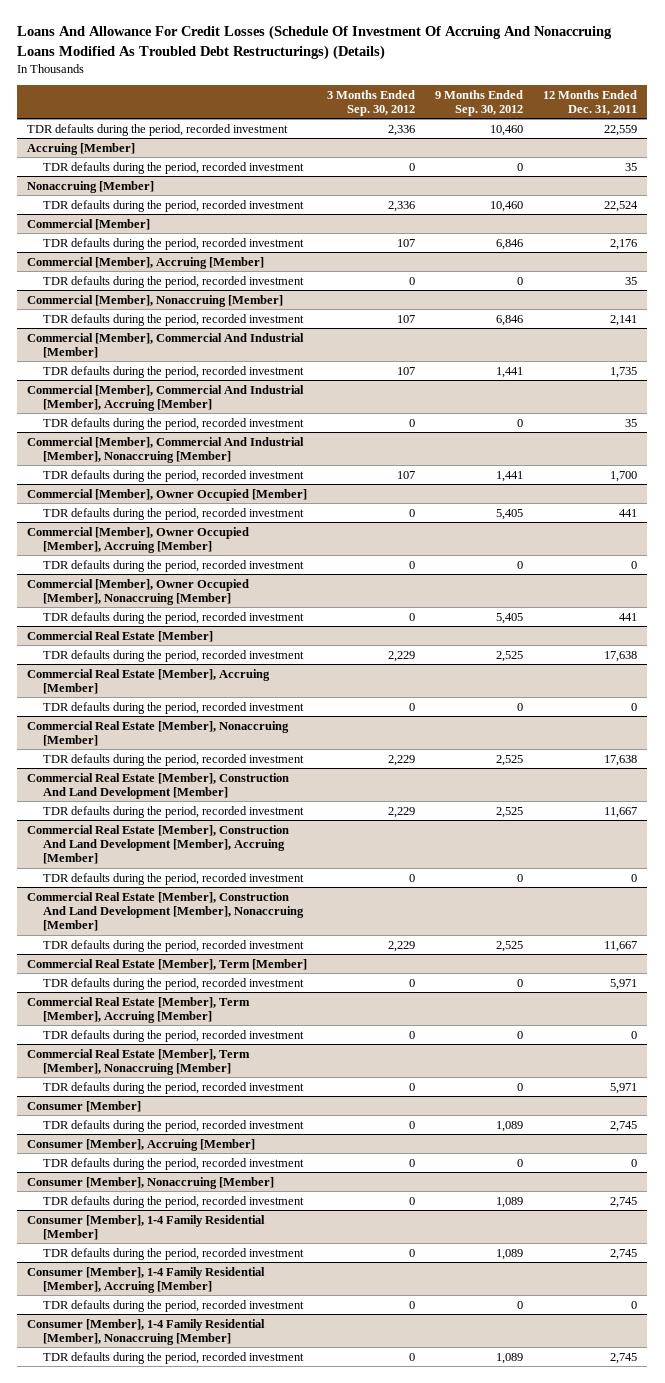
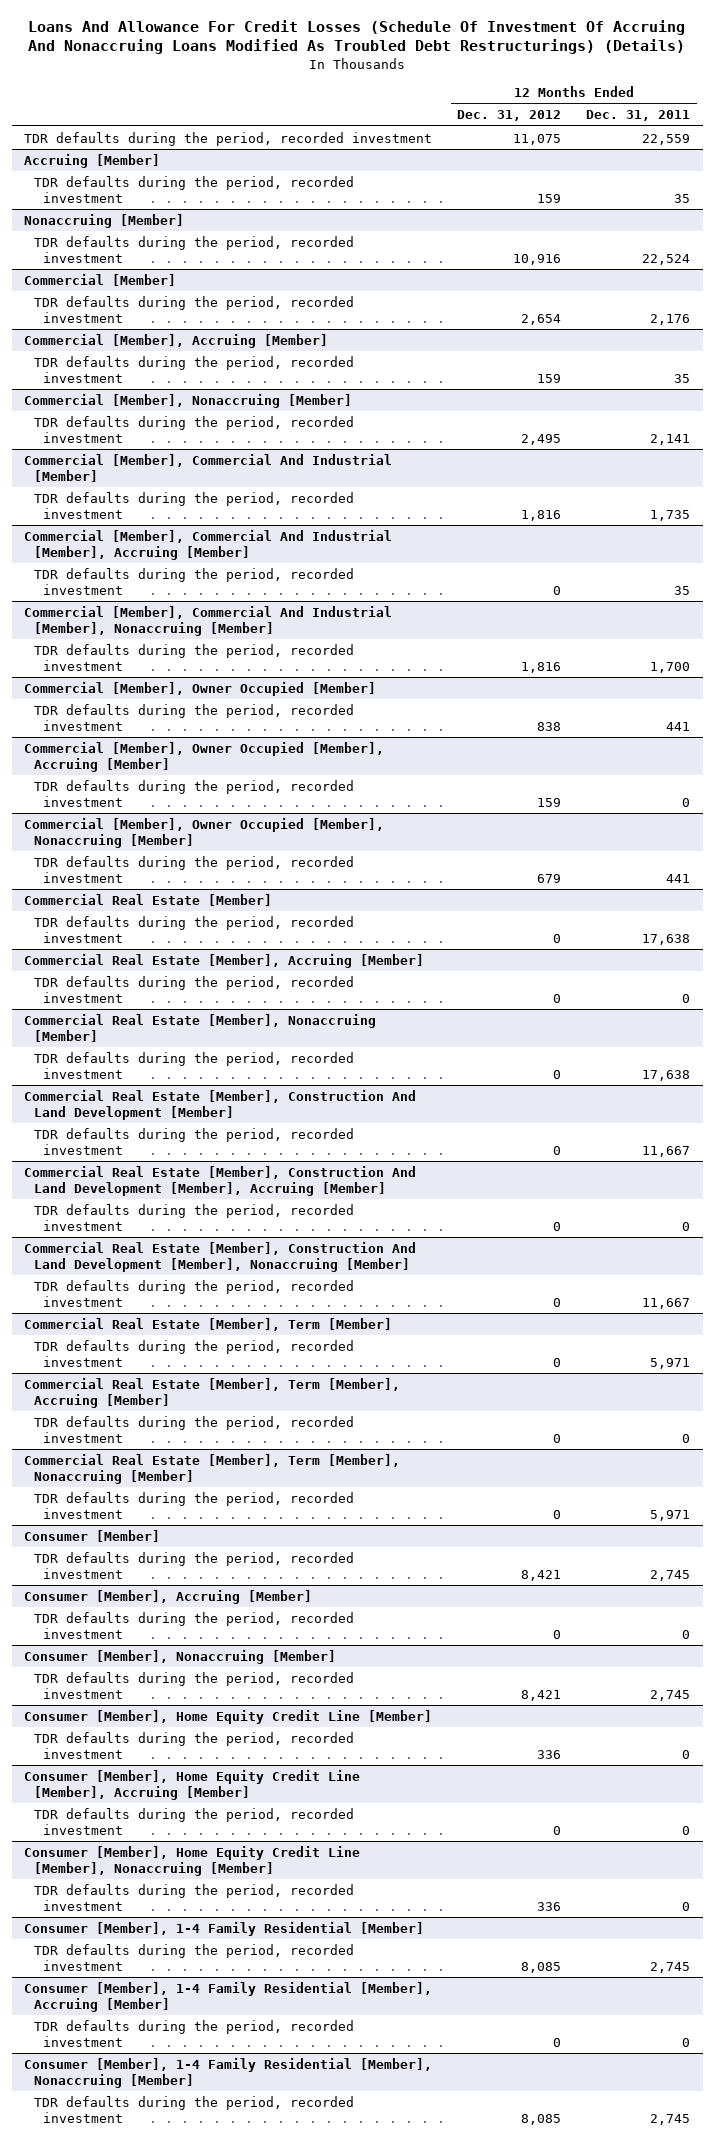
- | 3 Months Ended Sep. 30, 2012 | 9 Months Ended Sep. 30, 2012 | 12 Months Ended Dec. 31, 2011
+ | 12 Months Ended Dec. 31, 2012 | 12 Months Ended Dec. 31, 2011
+ Consumer [Member], Home Equity Credit Line [Member]
+ TDR defaults during the period, recorded investment | 336 | 0
+ Consumer [Member], Home Equity Credit Line [Member], Accruing [Member]
+ TDR defaults during the period, recorded investment | 0 | 0
+ Consumer [Member], Home Equity Credit Line [Member], Nonaccruing [Member]
+ TDR defaults during the period, recorded investment | 336 | 0

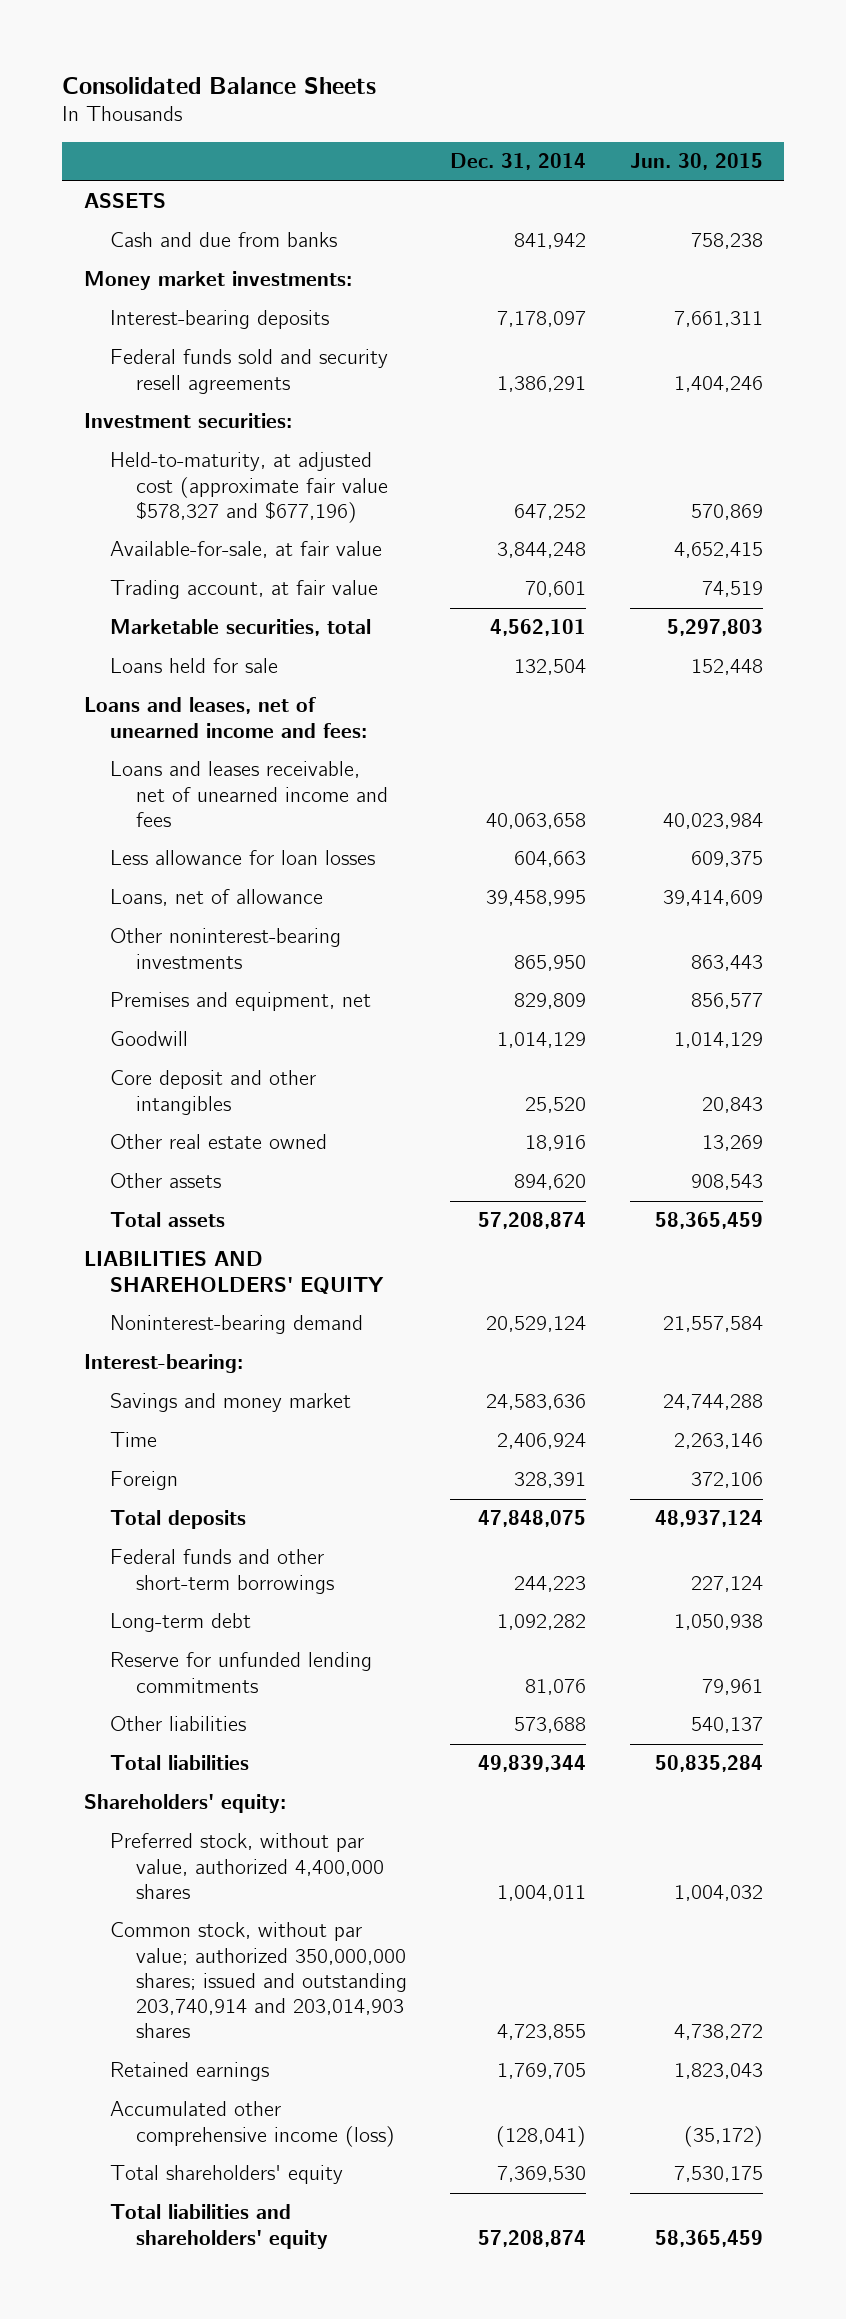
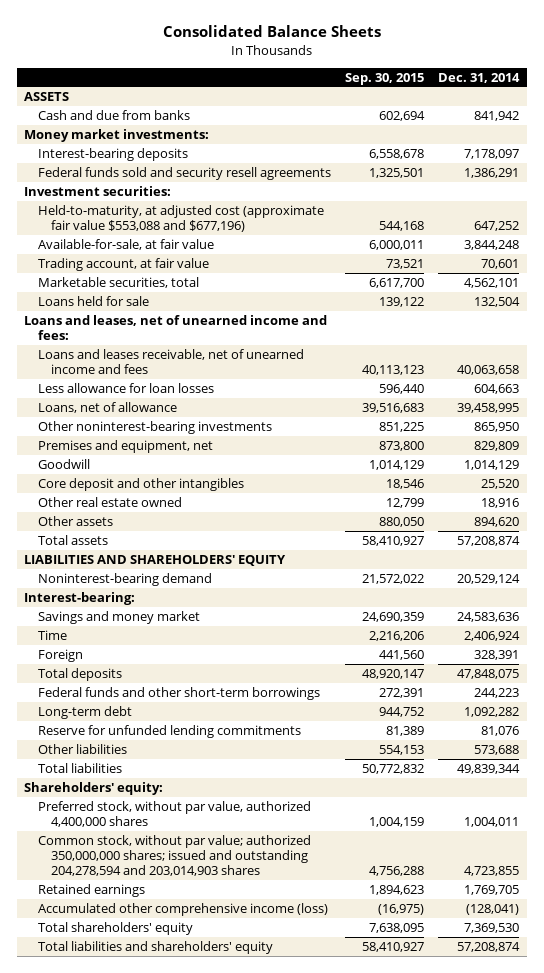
- | Dec. 31, 2014 | Jun. 30, 2015
+ | Sep. 30, 2015 | Dec. 31, 2014
- Held-to-maturity, at adjusted cost (approximate fair value $578,327 and $677,196) | 647,252 | 570,869
+ Held-to-maturity, at adjusted cost (approximate fair value $553,088 and $677,196) | 544,168 | 647,252
- Common stock, without par value; authorized 350,000,000 shares; issued and outstanding 203,740,914 and 203,014,903 shares | 4,723,855 | 4,738,272
+ Common stock, without par value; authorized 350,000,000 shares; issued and outstanding 204,278,594 and 203,014,903 shares | 4,756,288 | 4,723,855

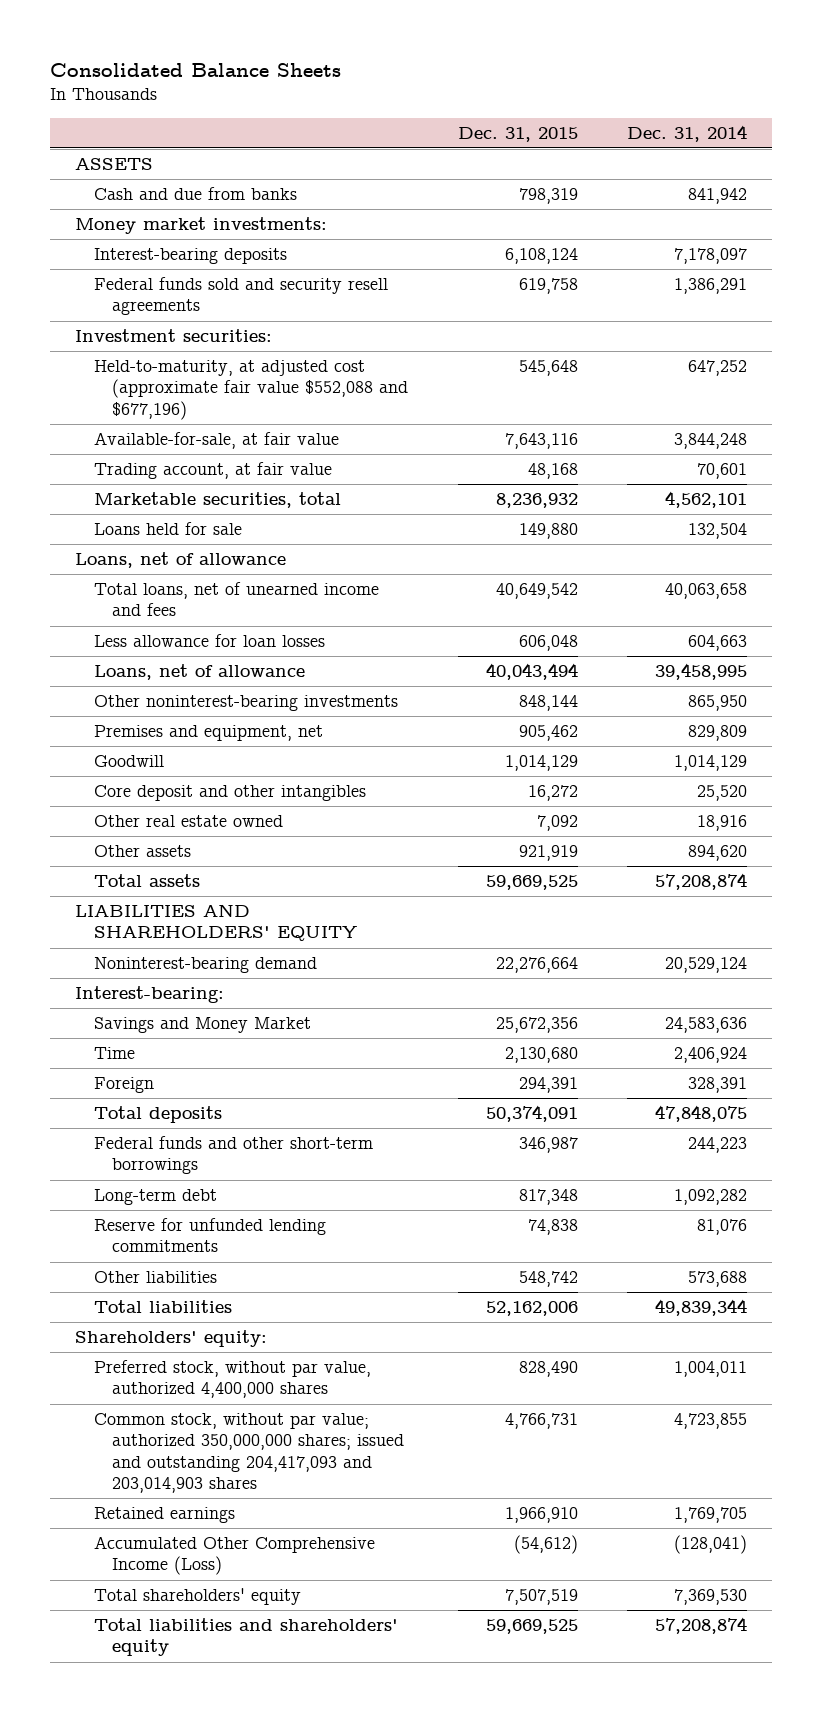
- | Sep. 30, 2015 | Dec. 31, 2014
+ | Dec. 31, 2015 | Dec. 31, 2014
- Held-to-maturity, at adjusted cost (approximate fair value $553,088 and $677,196) | 544,168 | 647,252
+ Held-to-maturity, at adjusted cost (approximate fair value $552,088 and $677,196) | 545,648 | 647,252
- Loans and leases, net of unearned income and fees:
- Loans and leases receivable, net of unearned income and fees | 40,113,123 | 40,063,658
+ Loans, net of allowance
+ Total loans, net of unearned income and fees | 40,649,542 | 40,063,658
- Savings and money market | 24,690,359 | 24,583,636
+ Savings and Money Market | 25,672,356 | 24,583,636
- Common stock, without par value; authorized 350,000,000 shares; issued and outstanding 204,278,594 and 203,014,903 shares | 4,756,288 | 4,723,855
+ Common stock, without par value; authorized 350,000,000 shares; issued and outstanding 204,417,093 and 203,014,903 shares | 4,766,731 | 4,723,855
- Accumulated other comprehensive income (loss) | (16,975) | (128,041)
+ Accumulated Other Comprehensive Income (Loss) | (54,612) | (128,041)

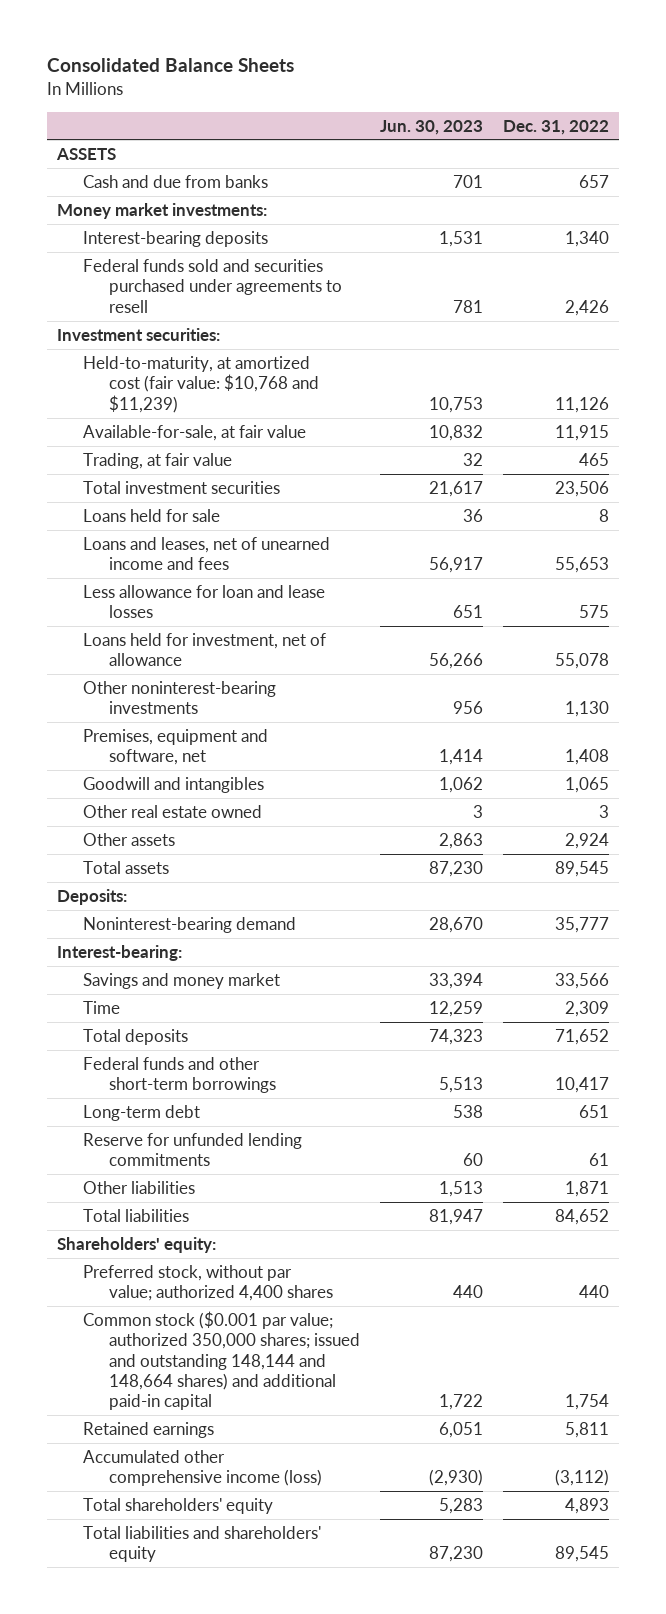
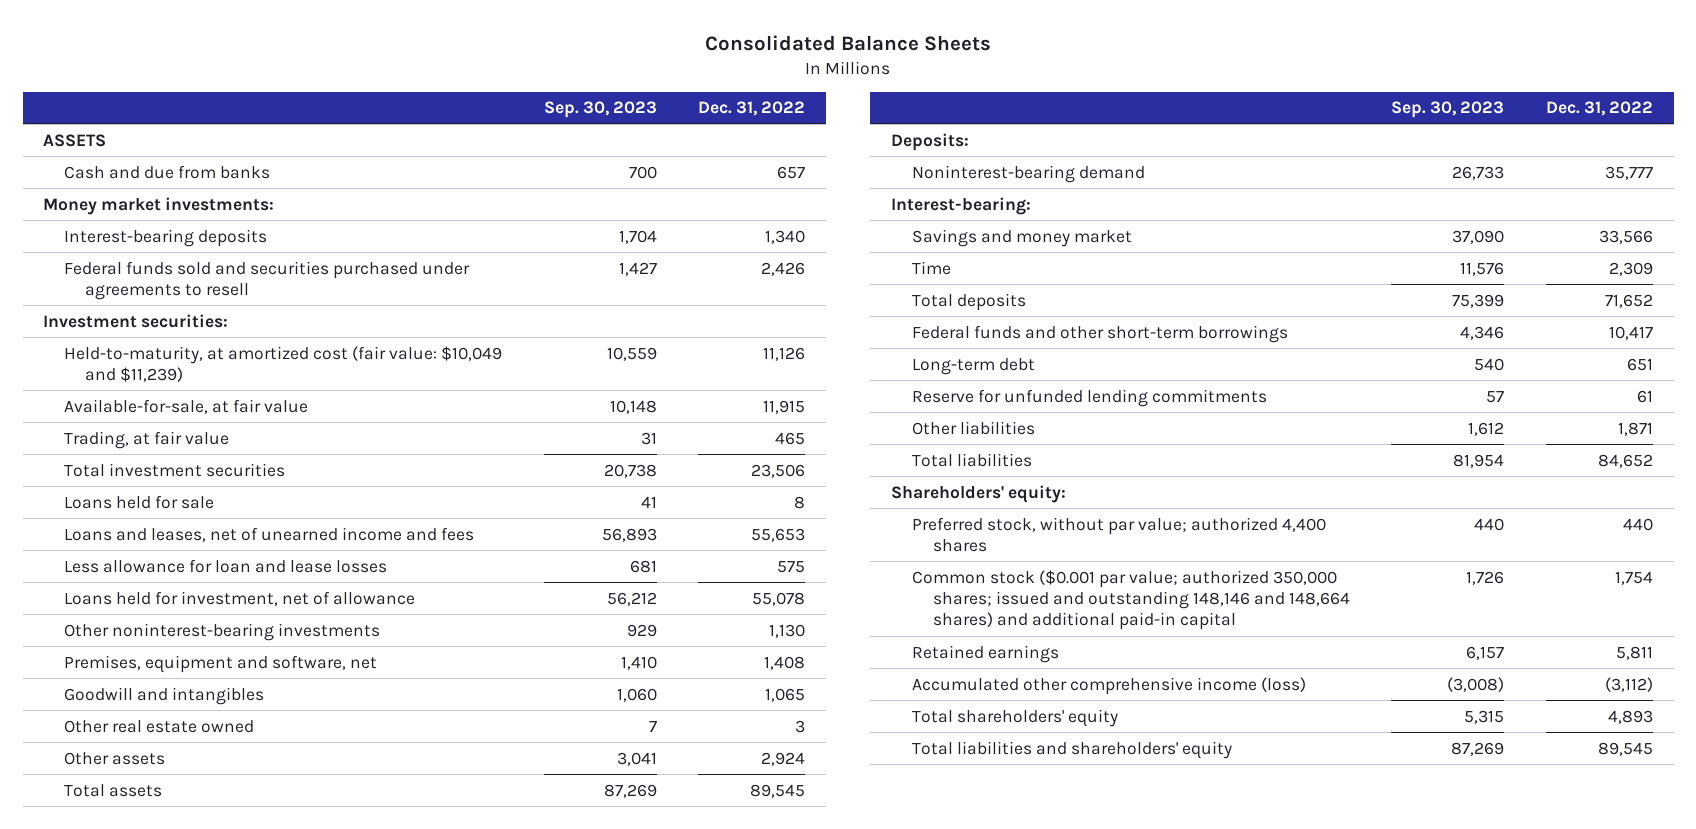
- | Jun. 30, 2023 | Dec. 31, 2022
+ | Sep. 30, 2023 | Dec. 31, 2022
- Held-to-maturity, at amortized cost (fair value: $10,768 and $11,239) | 10,753 | 11,126
+ Held-to-maturity, at amortized cost (fair value: $10,049 and $11,239) | 10,559 | 11,126
- Common stock ($0.001 par value; authorized 350,000 shares; issued and outstanding 148,144 and 148,664 shares) and additional paid-in capital | 1,722 | 1,754
+ Common stock ($0.001 par value; authorized 350,000 shares; issued and outstanding 148,146 and 148,664 shares) and additional paid-in capital | 1,726 | 1,754

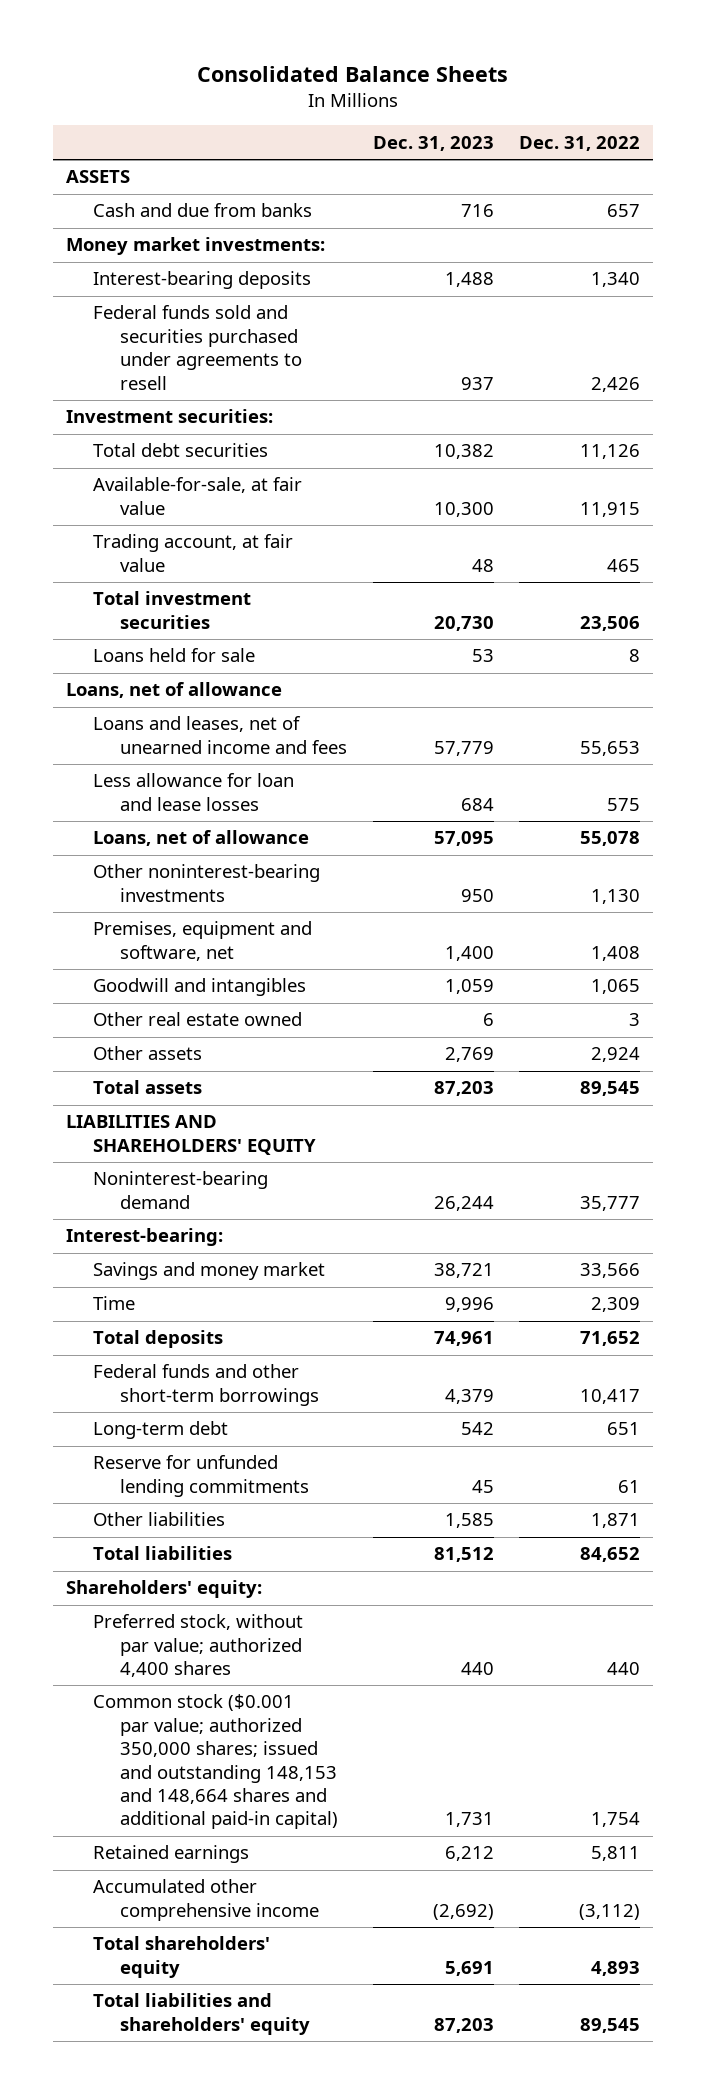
- | Sep. 30, 2023 | Dec. 31, 2022
+ | Dec. 31, 2023 | Dec. 31, 2022
- Held-to-maturity, at amortized cost (fair value: $10,049 and $11,239) | 10,559 | 11,126
+ Total debt securities | 10,382 | 11,126
- Trading, at fair value | 31 | 465
+ Trading account, at fair value | 48 | 465
+ Loans, net of allowance
- Loans held for investment, net of allowance | 56,212 | 55,078
+ Loans, net of allowance | 57,095 | 55,078
- Deposits:
+ LIABILITIES AND SHAREHOLDERS' EQUITY
- Common stock ($0.001 par value; authorized 350,000 shares; issued and outstanding 148,146 and 148,664 shares) and additional paid-in capital | 1,726 | 1,754
+ Common stock ($0.001 par value; authorized 350,000 shares; issued and outstanding 148,153 and 148,664 shares and additional paid-in capital) | 1,731 | 1,754
- Accumulated other comprehensive income (loss) | (3,008) | (3,112)
+ Accumulated other comprehensive income | (2,692) | (3,112)

